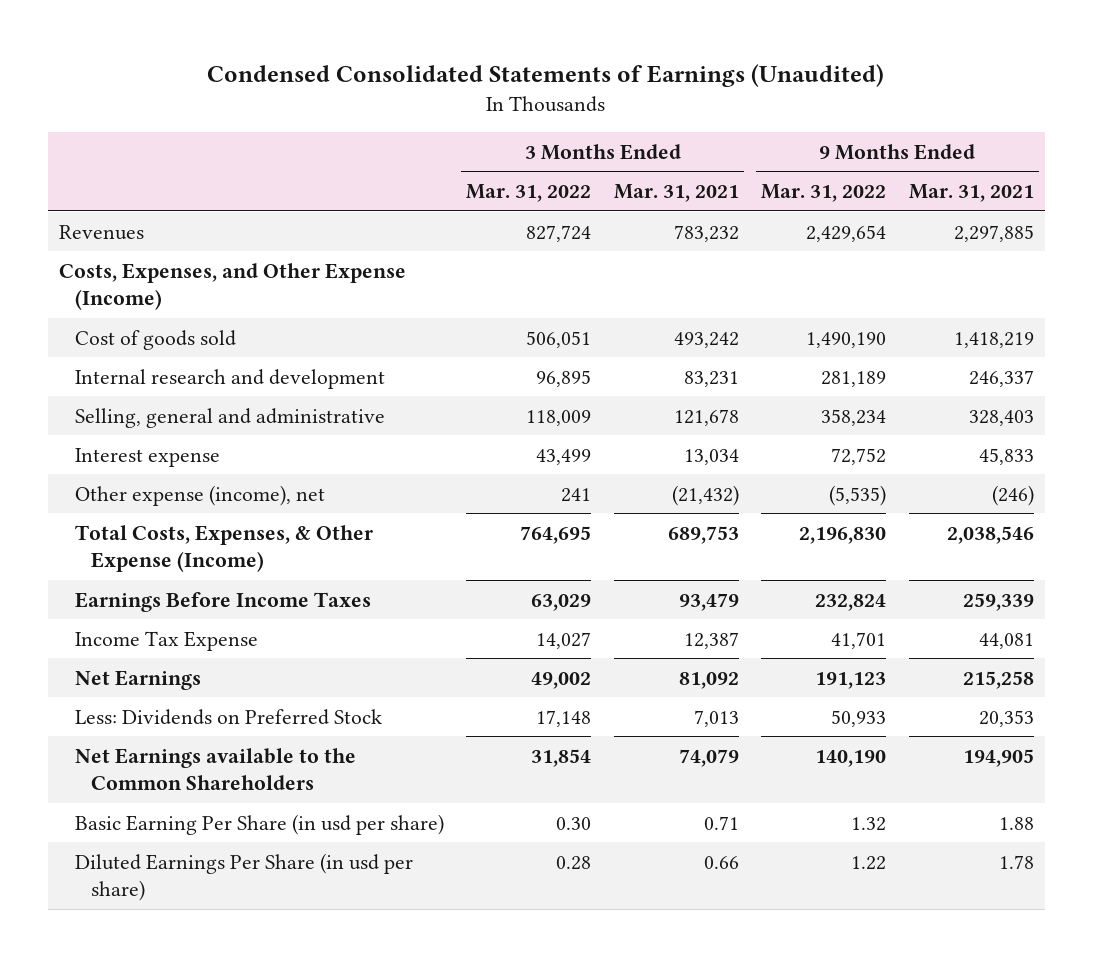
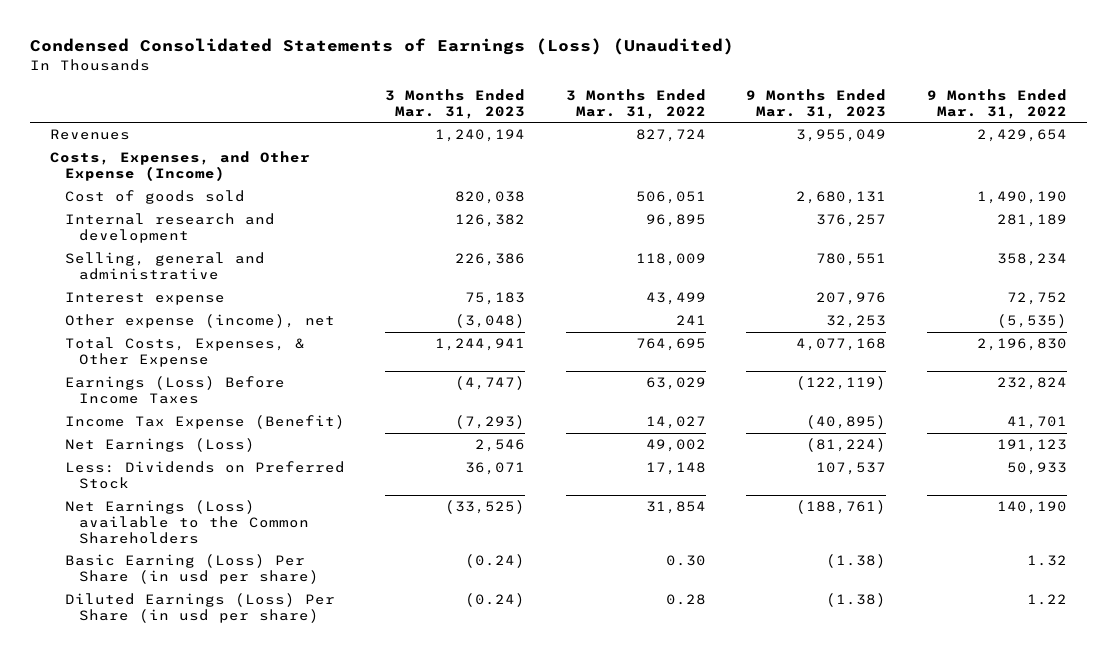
- Condensed Consolidated Statements of Earnings (Unaudited)
+ Condensed Consolidated Statements of Earnings (Loss) (Unaudited)
- | 3 Months Ended Mar. 31, 2022 | 3 Months Ended Mar. 31, 2021 | 9 Months Ended Mar. 31, 2022 | 9 Months Ended Mar. 31, 2021
+ | 3 Months Ended Mar. 31, 2023 | 3 Months Ended Mar. 31, 2022 | 9 Months Ended Mar. 31, 2023 | 9 Months Ended Mar. 31, 2022
- Total Costs, Expenses, & Other Expense (Income) | 764,695 | 689,753 | 2,196,830 | 2,038,546
- Earnings Before Income Taxes | 63,029 | 93,479 | 232,824 | 259,339
- Income Tax Expense | 14,027 | 12,387 | 41,701 | 44,081
- Net Earnings | 49,002 | 81,092 | 191,123 | 215,258
+ Total Costs, Expenses, & Other Expense | 1,244,941 | 764,695 | 4,077,168 | 2,196,830
+ Earnings (Loss) Before Income Taxes | (4,747) | 63,029 | (122,119) | 232,824
+ Income Tax Expense (Benefit) | (7,293) | 14,027 | (40,895) | 41,701
+ Net Earnings (Loss) | 2,546 | 49,002 | (81,224) | 191,123
- Net Earnings available to the Common Shareholders | 31,854 | 74,079 | 140,190 | 194,905
- Basic Earning Per Share (in usd per share) | 0.30 | 0.71 | 1.32 | 1.88
- Diluted Earnings Per Share (in usd per share) | 0.28 | 0.66 | 1.22 | 1.78
+ Net Earnings (Loss) available to the Common Shareholders | (33,525) | 31,854 | (188,761) | 140,190
+ Basic Earning (Loss) Per Share (in usd per share) | (0.24) | 0.30 | (1.38) | 1.32
+ Diluted Earnings (Loss) Per Share (in usd per share) | (0.24) | 0.28 | (1.38) | 1.22

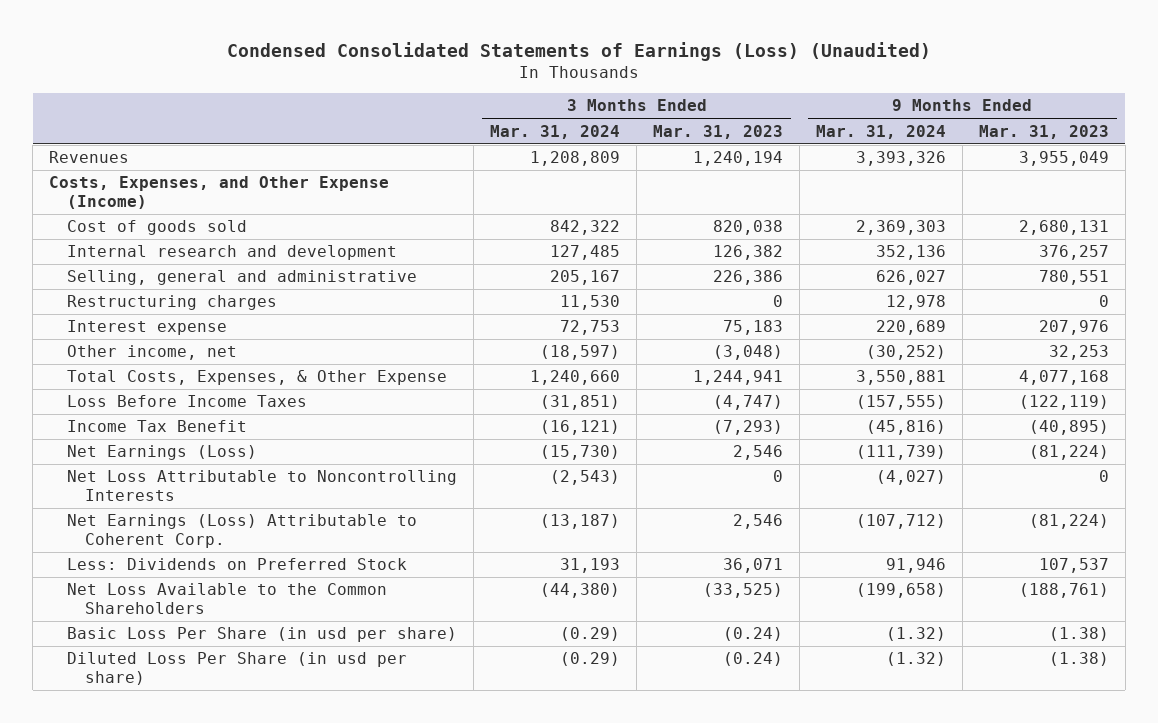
- | 3 Months Ended Mar. 31, 2023 | 3 Months Ended Mar. 31, 2022 | 9 Months Ended Mar. 31, 2023 | 9 Months Ended Mar. 31, 2022
+ | 3 Months Ended Mar. 31, 2024 | 3 Months Ended Mar. 31, 2023 | 9 Months Ended Mar. 31, 2024 | 9 Months Ended Mar. 31, 2023
+ Restructuring charges | 11,530 | 0 | 12,978 | 0
- Other expense (income), net | (3,048) | 241 | 32,253 | (5,535)
+ Other income, net | (18,597) | (3,048) | (30,252) | 32,253
- Earnings (Loss) Before Income Taxes | (4,747) | 63,029 | (122,119) | 232,824
- Income Tax Expense (Benefit) | (7,293) | 14,027 | (40,895) | 41,701
+ Loss Before Income Taxes | (31,851) | (4,747) | (157,555) | (122,119)
+ Income Tax Benefit | (16,121) | (7,293) | (45,816) | (40,895)
+ Net Loss Attributable to Noncontrolling Interests | (2,543) | 0 | (4,027) | 0
+ Net Earnings (Loss) Attributable to Coherent Corp. | (13,187) | 2,546 | (107,712) | (81,224)
- Net Earnings (Loss) available to the Common Shareholders | (33,525) | 31,854 | (188,761) | 140,190
- Basic Earning (Loss) Per Share (in usd per share) | (0.24) | 0.30 | (1.38) | 1.32
- Diluted Earnings (Loss) Per Share (in usd per share) | (0.24) | 0.28 | (1.38) | 1.22
+ Net Loss Available to the Common Shareholders | (44,380) | (33,525) | (199,658) | (188,761)
+ Basic Loss Per Share (in usd per share) | (0.29) | (0.24) | (1.32) | (1.38)
+ Diluted Loss Per Share (in usd per share) | (0.29) | (0.24) | (1.32) | (1.38)

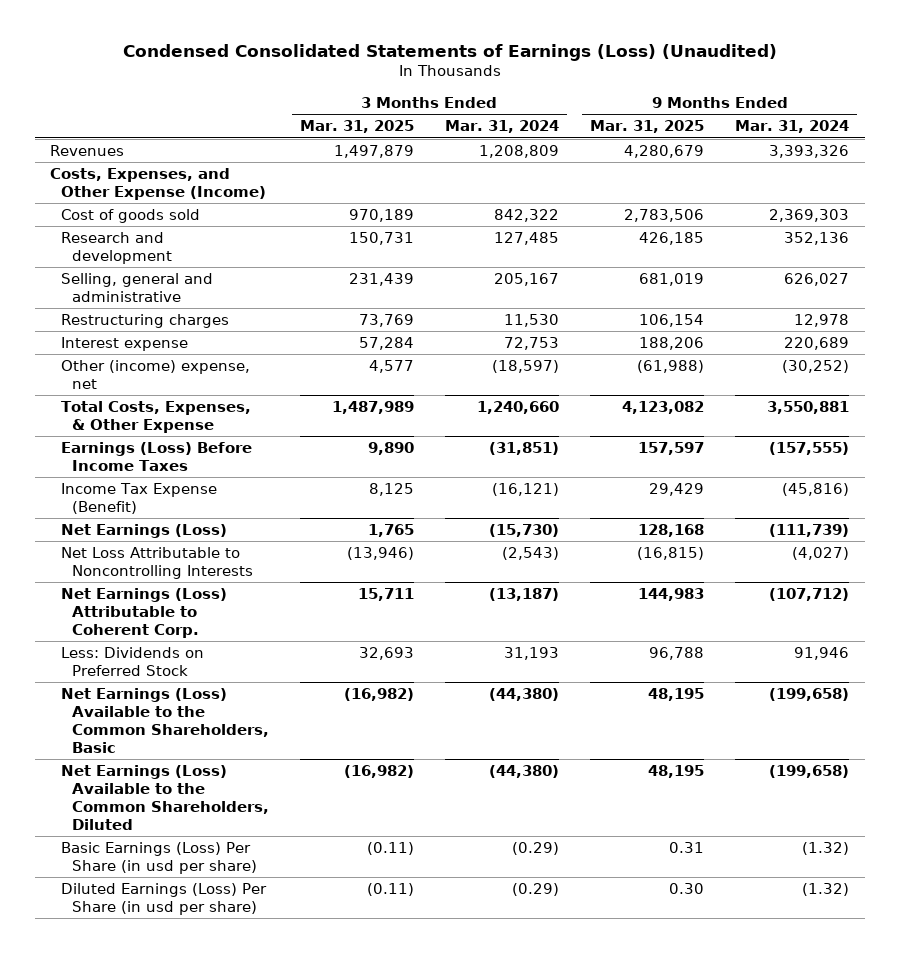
- | 3 Months Ended Mar. 31, 2024 | 3 Months Ended Mar. 31, 2023 | 9 Months Ended Mar. 31, 2024 | 9 Months Ended Mar. 31, 2023
+ | 3 Months Ended Mar. 31, 2025 | 3 Months Ended Mar. 31, 2024 | 9 Months Ended Mar. 31, 2025 | 9 Months Ended Mar. 31, 2024
- Internal research and development | 127,485 | 126,382 | 352,136 | 376,257
+ Research and development | 150,731 | 127,485 | 426,185 | 352,136
- Other income, net | (18,597) | (3,048) | (30,252) | 32,253
+ Other (income) expense, net | 4,577 | (18,597) | (61,988) | (30,252)
- Loss Before Income Taxes | (31,851) | (4,747) | (157,555) | (122,119)
- Income Tax Benefit | (16,121) | (7,293) | (45,816) | (40,895)
+ Earnings (Loss) Before Income Taxes | 9,890 | (31,851) | 157,597 | (157,555)
+ Income Tax Expense (Benefit) | 8,125 | (16,121) | 29,429 | (45,816)
- Net Loss Available to the Common Shareholders | (44,380) | (33,525) | (199,658) | (188,761)
- Basic Loss Per Share (in usd per share) | (0.29) | (0.24) | (1.32) | (1.38)
- Diluted Loss Per Share (in usd per share) | (0.29) | (0.24) | (1.32) | (1.38)
+ Net Earnings (Loss) Available to the Common Shareholders, Basic | (16,982) | (44,380) | 48,195 | (199,658)
+ Net Earnings (Loss) Available to the Common Shareholders, Diluted | (16,982) | (44,380) | 48,195 | (199,658)
+ Basic Earnings (Loss) Per Share (in usd per share) | (0.11) | (0.29) | 0.31 | (1.32)
+ Diluted Earnings (Loss) Per Share (in usd per share) | (0.11) | (0.29) | 0.30 | (1.32)

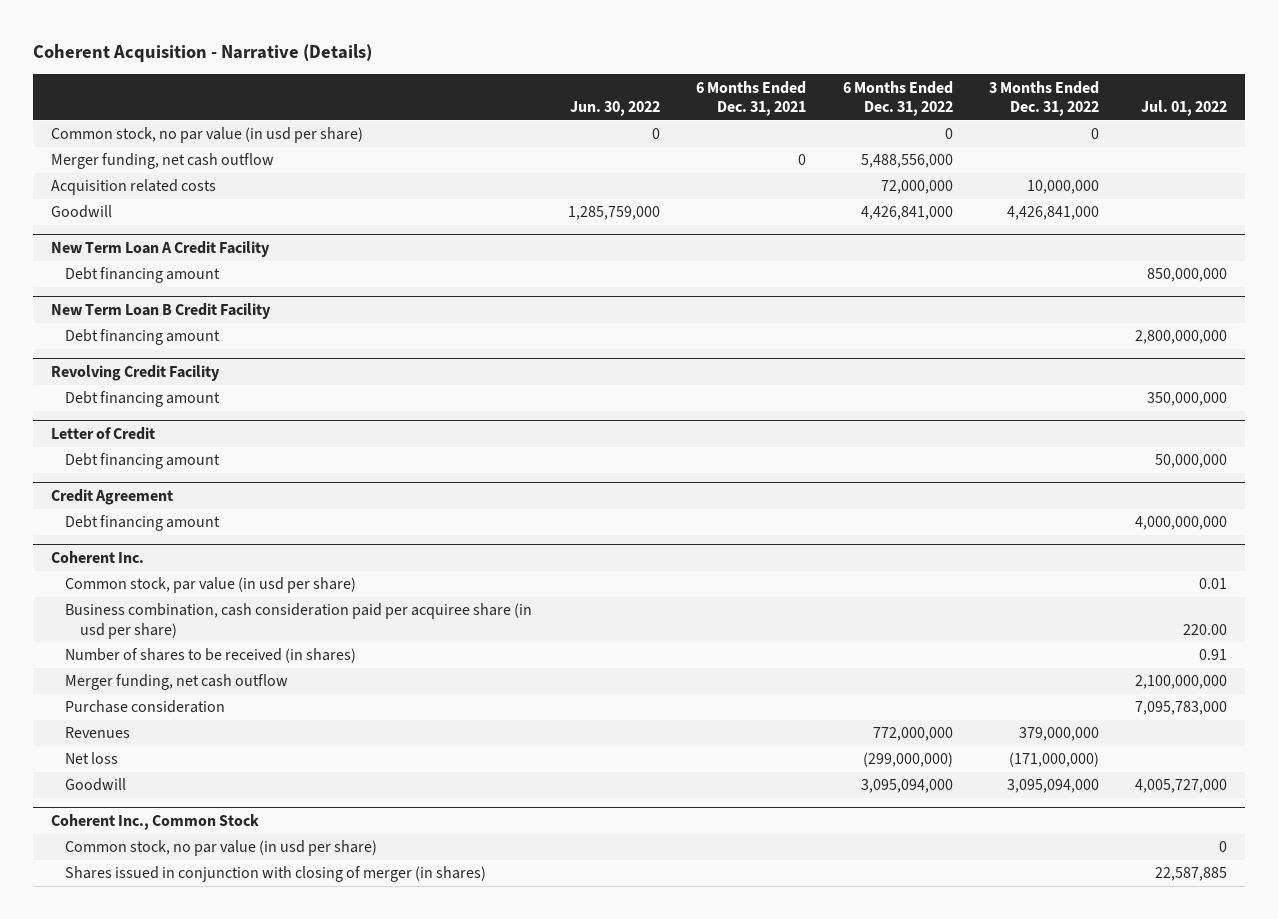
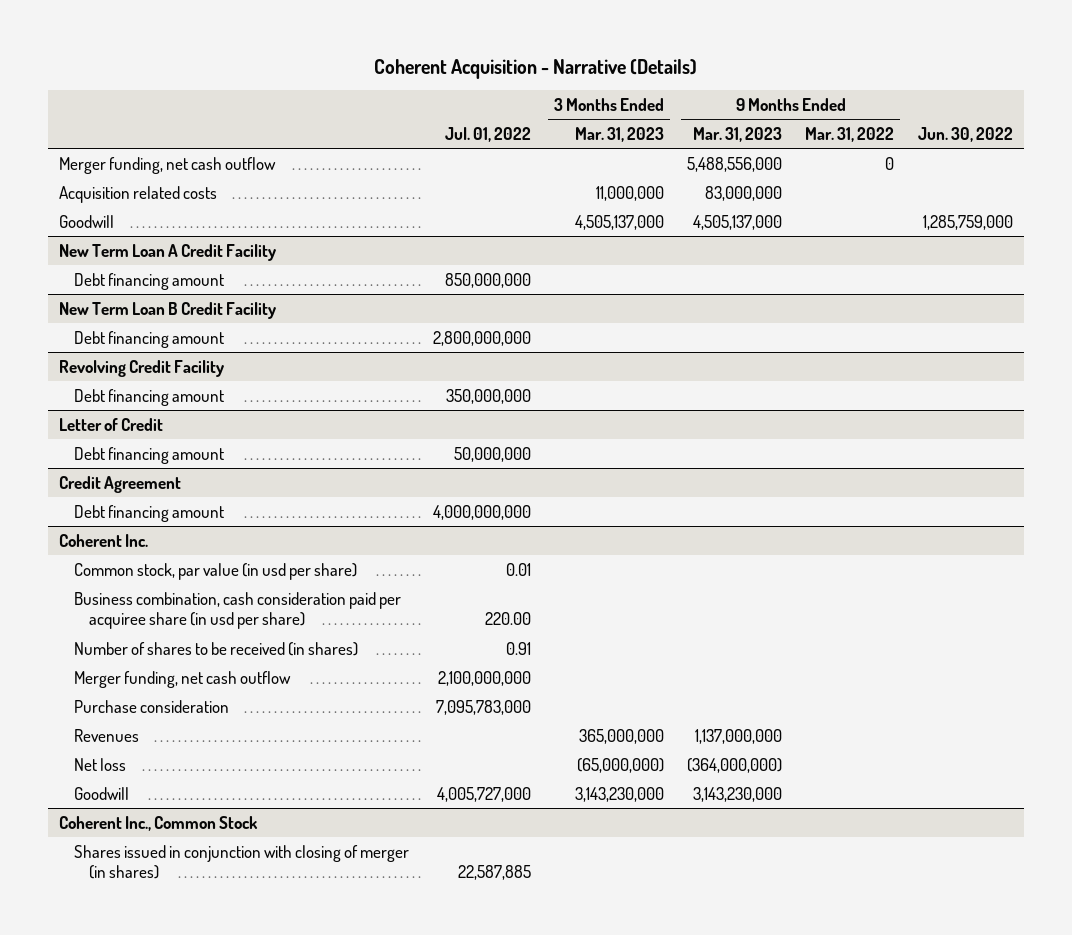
- | Jun. 30, 2022 | 6 Months Ended Dec. 31, 2021 | 6 Months Ended Dec. 31, 2022 | 3 Months Ended Dec. 31, 2022 | Jul. 01, 2022
+ | Jul. 01, 2022 | 3 Months Ended Mar. 31, 2023 | 9 Months Ended Mar. 31, 2023 | 9 Months Ended Mar. 31, 2022 | Jun. 30, 2022
- Common stock, no par value (in usd per share) | 0 | | 0 | 0 |
@ Coherent Inc., Common Stock
- Common stock, no par value (in usd per share) | | | | | 0

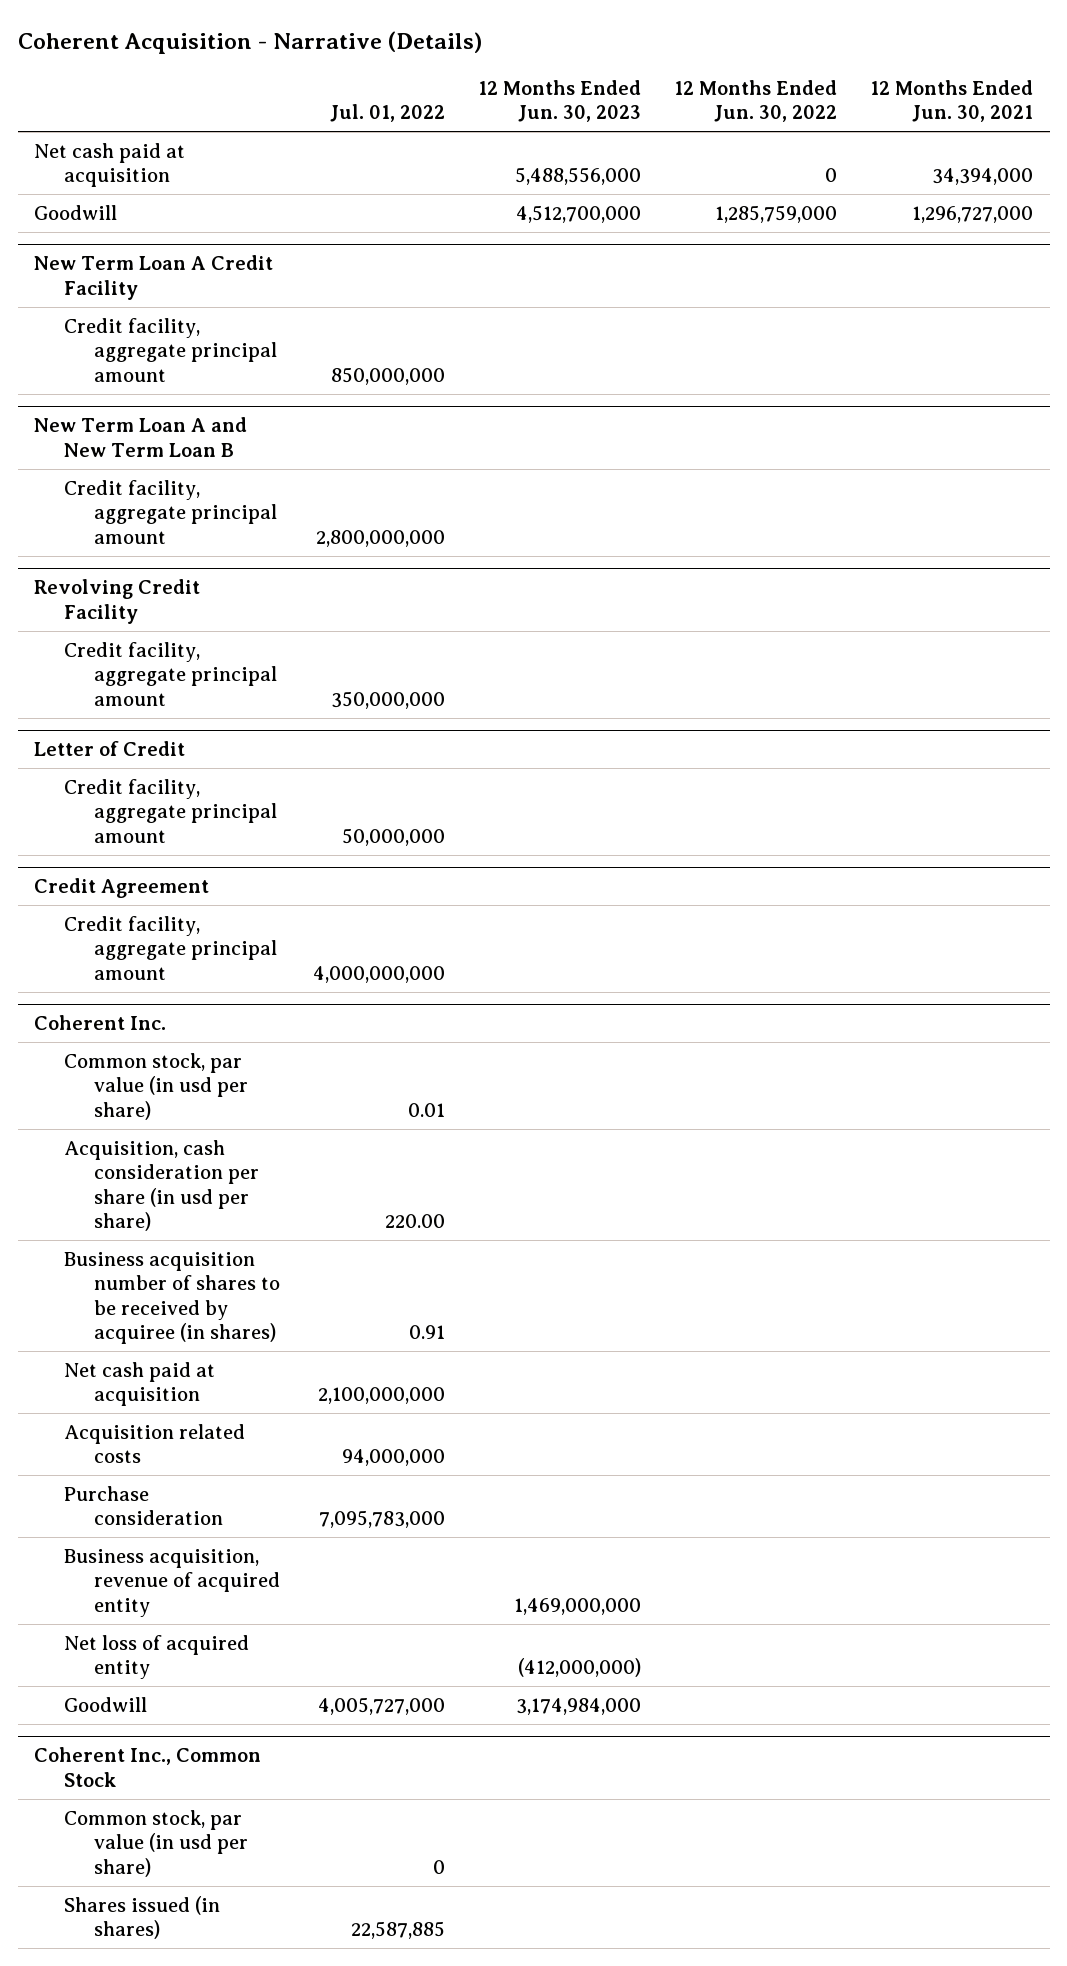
- | Jul. 01, 2022 | 3 Months Ended Mar. 31, 2023 | 9 Months Ended Mar. 31, 2023 | 9 Months Ended Mar. 31, 2022 | Jun. 30, 2022
+ | Jul. 01, 2022 | 12 Months Ended Jun. 30, 2023 | 12 Months Ended Jun. 30, 2022 | 12 Months Ended Jun. 30, 2021
- Merger funding, net cash outflow | | | 5,488,556,000 | 0 |
- Acquisition related costs | | 11,000,000 | 83,000,000 | |
+ Net cash paid at acquisition | | 5,488,556,000 | 0 | 34,394,000
@ New Term Loan A Credit Facility
- Debt financing amount | 850,000,000 | | | |
- New Term Loan B Credit Facility
- Debt financing amount | 2,800,000,000 | | | |
@ New Term Loan A Credit Facility
+ Credit facility, aggregate principal amount | 850,000,000 | | |
+ New Term Loan A and New Term Loan B
+ Credit facility, aggregate principal amount | 2,800,000,000 | | |
@ Revolving Credit Facility
- Debt financing amount | 350,000,000 | | | |
+ Credit facility, aggregate principal amount | 350,000,000 | | |
@ Letter of Credit
- Debt financing amount | 50,000,000 | | | |
+ Credit facility, aggregate principal amount | 50,000,000 | | |
@ Credit Agreement
- Debt financing amount | 4,000,000,000 | | | |
+ Credit facility, aggregate principal amount | 4,000,000,000 | | |
@ Coherent Inc.
- Business combination, cash consideration paid per acquiree share (in usd per share) | 220.00 | | | |
- Number of shares to be received (in shares) | 0.91 | | | |
- Merger funding, net cash outflow | 2,100,000,000 | | | |
+ Acquisition, cash consideration per share (in usd per share) | 220.00 | | |
+ Business acquisition number of shares to be received by acquiree (in shares) | 0.91 | | |
+ Net cash paid at acquisition | 2,100,000,000 | | |
+ Acquisition related costs | 94,000,000 | | |
- Revenues | | 365,000,000 | 1,137,000,000 | |
- Net loss | | (65,000,000) | (364,000,000) | |
+ Business acquisition, revenue of acquired entity | | 1,469,000,000 | |
+ Net loss of acquired entity | | (412,000,000) | |
@ Coherent Inc., Common Stock
- Shares issued in conjunction with closing of merger (in shares) | 22,587,885 | | | |
+ Common stock, par value (in usd per share) | 0 | | |
+ Shares issued (in shares) | 22,587,885 | | |

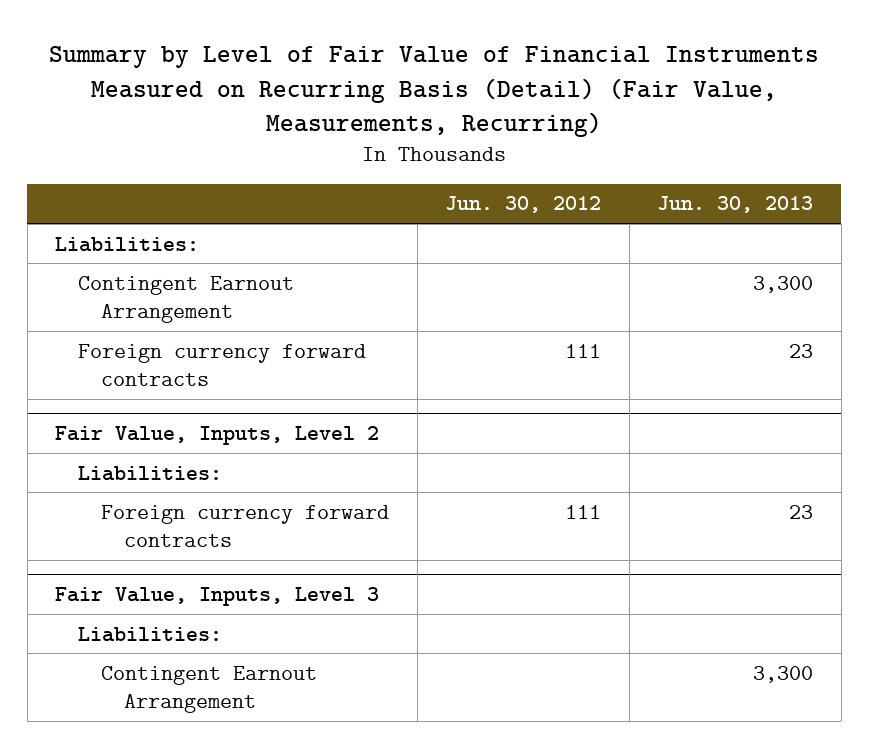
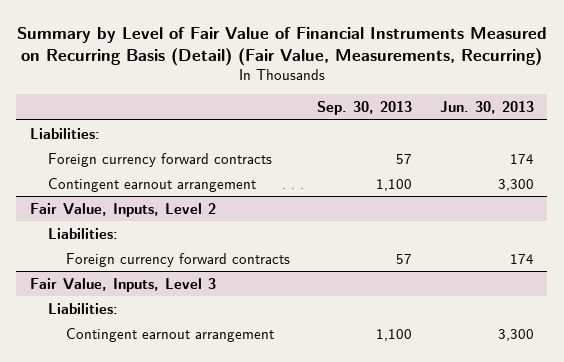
- | Jun. 30, 2012 | Jun. 30, 2013
+ | Sep. 30, 2013 | Jun. 30, 2013
- Contingent Earnout Arrangement | | 3,300
- Foreign currency forward contracts | 111 | 23
+ Foreign currency forward contracts | 57 | 174
+ Contingent earnout arrangement | 1,100 | 3,300
@ Fair Value, Inputs, Level 2
- Foreign currency forward contracts | 111 | 23
+ Foreign currency forward contracts | 57 | 174
@ Fair Value, Inputs, Level 3
- Contingent Earnout Arrangement | | 3,300
+ Contingent earnout arrangement | 1,100 | 3,300

